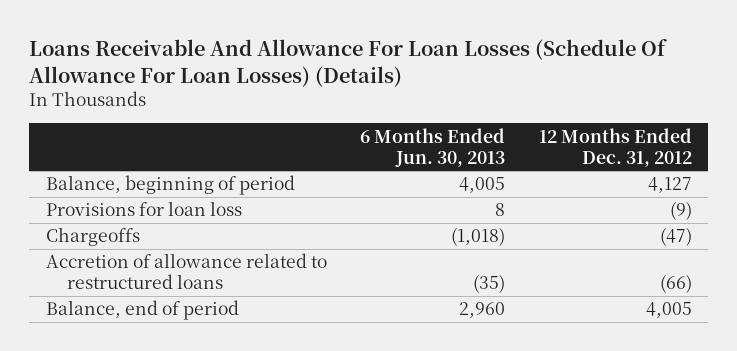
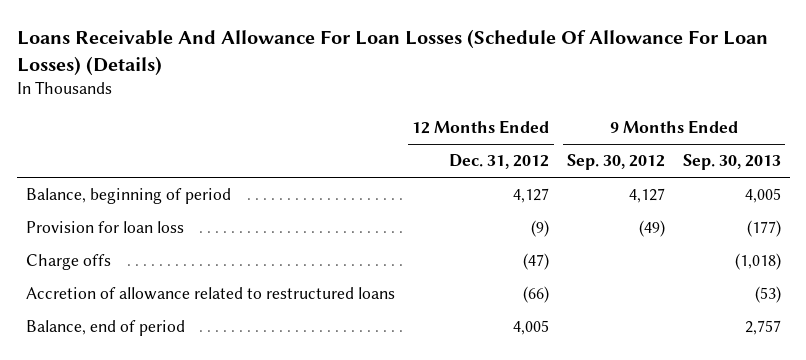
- | 6 Months Ended Jun. 30, 2013 | 12 Months Ended Dec. 31, 2012
+ | 12 Months Ended Dec. 31, 2012 | 9 Months Ended Sep. 30, 2012 | 9 Months Ended Sep. 30, 2013
- Provisions for loan loss | 8 | (9)
- Chargeoffs | (1,018) | (47)
+ Provision for loan loss | (9) | (49) | (177)
+ Charge offs | (47) | | (1,018)

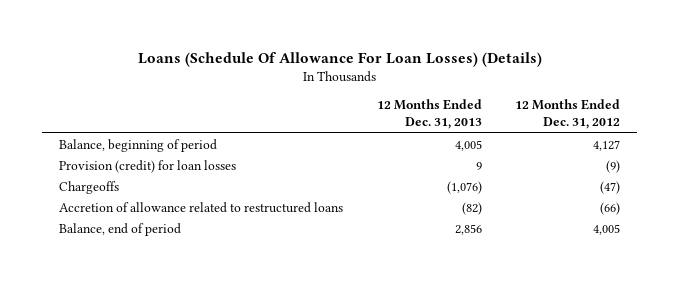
- Loans Receivable And Allowance For Loan Losses (Schedule Of Allowance For Loan Losses) (Details)
+ Loans (Schedule Of Allowance For Loan Losses) (Details)
- | 12 Months Ended Dec. 31, 2012 | 9 Months Ended Sep. 30, 2012 | 9 Months Ended Sep. 30, 2013
+ | 12 Months Ended Dec. 31, 2013 | 12 Months Ended Dec. 31, 2012
- Provision for loan loss | (9) | (49) | (177)
- Charge offs | (47) | | (1,018)
+ Provision (credit) for loan losses | 9 | (9)
+ Chargeoffs | (1,076) | (47)

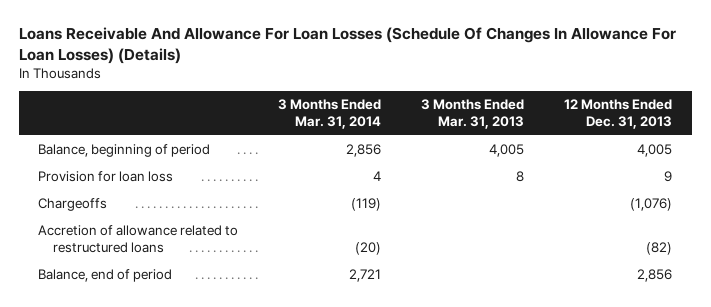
- Loans (Schedule Of Allowance For Loan Losses) (Details)
+ Loans Receivable And Allowance For Loan Losses (Schedule Of Changes In Allowance For Loan Losses) (Details)
- | 12 Months Ended Dec. 31, 2013 | 12 Months Ended Dec. 31, 2012
+ | 3 Months Ended Mar. 31, 2014 | 3 Months Ended Mar. 31, 2013 | 12 Months Ended Dec. 31, 2013
- Provision (credit) for loan losses | 9 | (9)
+ Provision for loan loss | 4 | 8 | 9

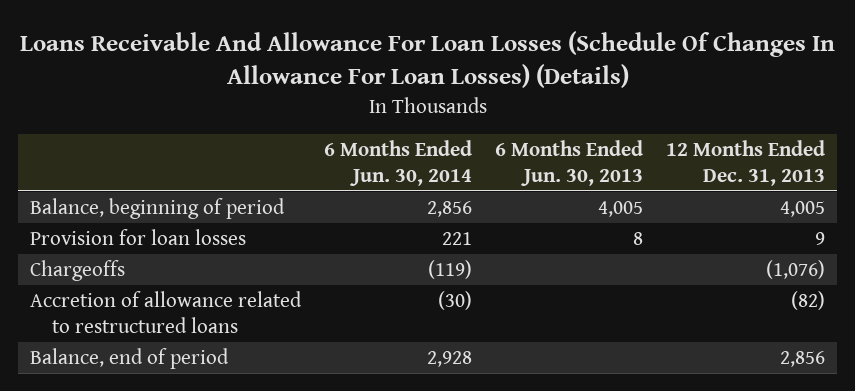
- | 3 Months Ended Mar. 31, 2014 | 3 Months Ended Mar. 31, 2013 | 12 Months Ended Dec. 31, 2013
+ | 6 Months Ended Jun. 30, 2014 | 6 Months Ended Jun. 30, 2013 | 12 Months Ended Dec. 31, 2013
- Provision for loan loss | 4 | 8 | 9
+ Provision for loan losses | 221 | 8 | 9

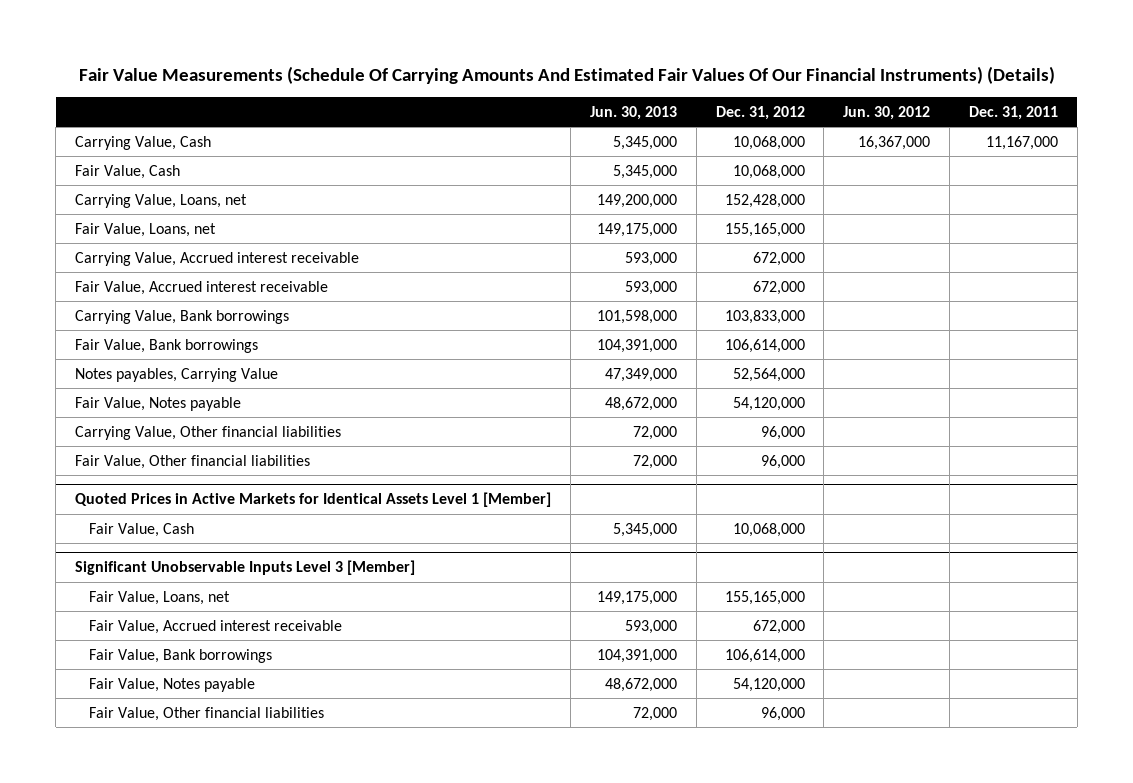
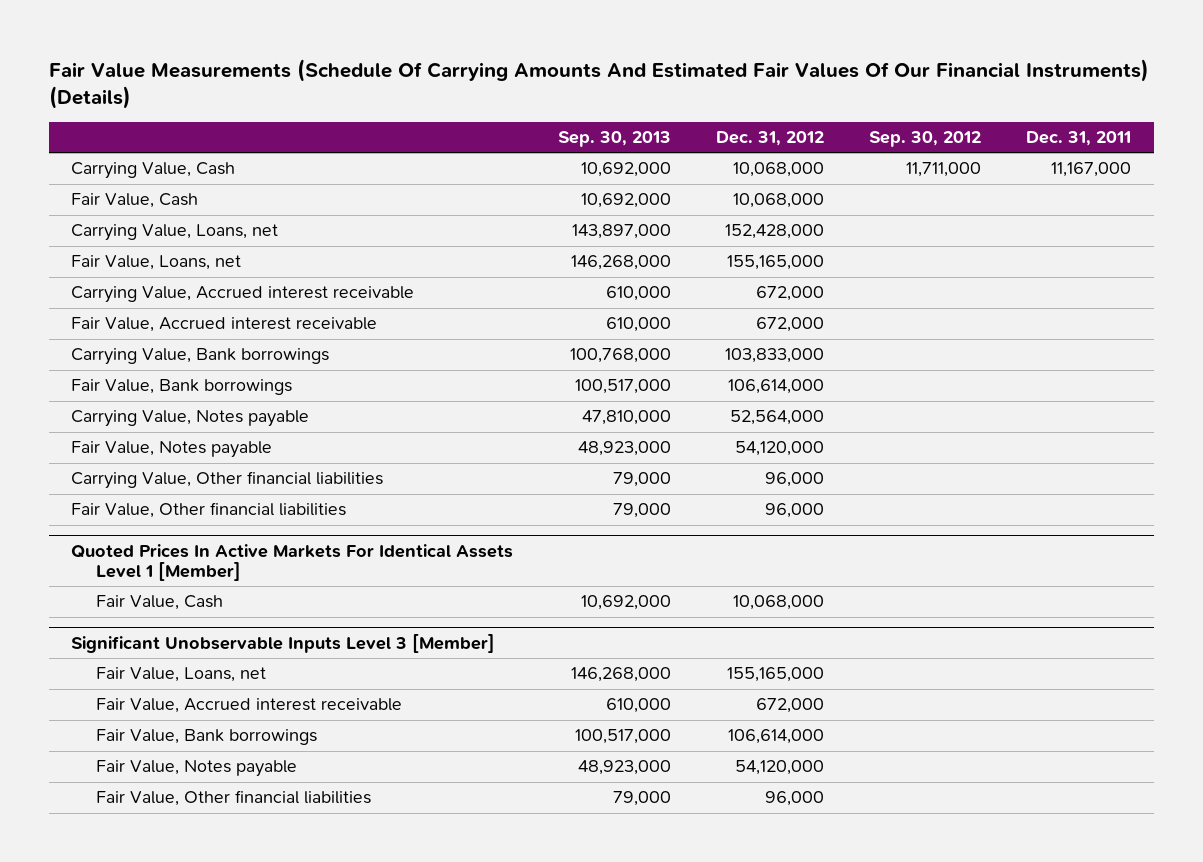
- | Jun. 30, 2013 | Dec. 31, 2012 | Jun. 30, 2012 | Dec. 31, 2011
+ | Sep. 30, 2013 | Dec. 31, 2012 | Sep. 30, 2012 | Dec. 31, 2011
- Notes payables, Carrying Value | 47,349,000 | 52,564,000 | |
+ Carrying Value, Notes payable | 47,810,000 | 52,564,000 | |
- Quoted Prices in Active Markets for Identical Assets Level 1 [Member]
+ Quoted Prices In Active Markets For Identical Assets Level 1 [Member]

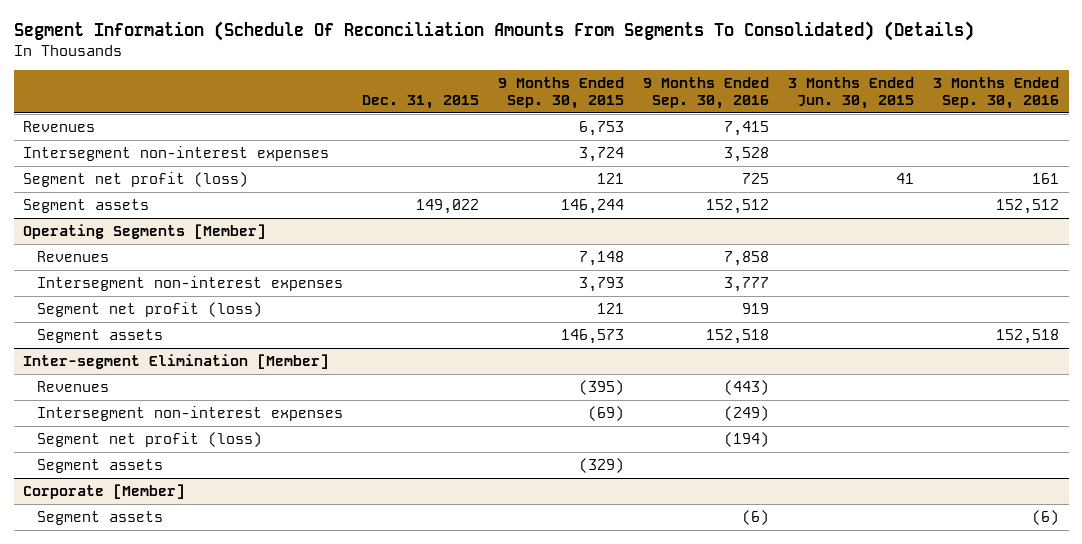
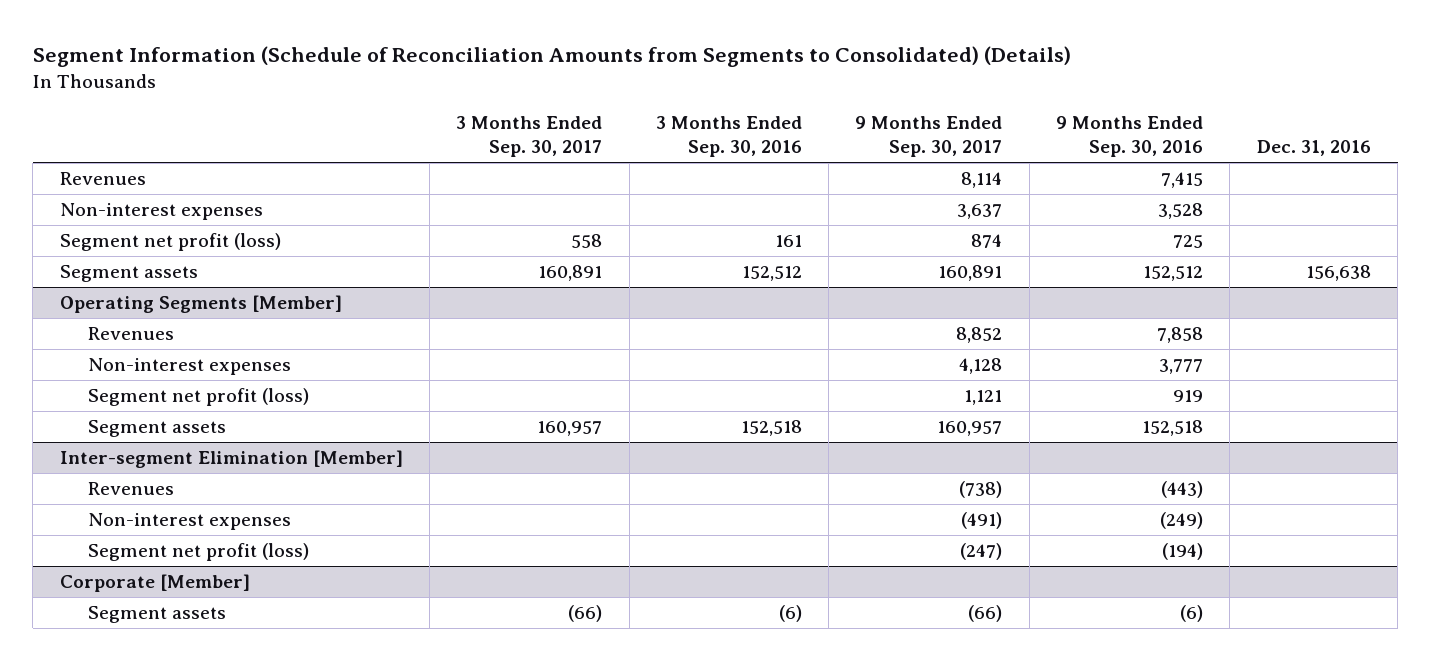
- Segment Information (Schedule Of Reconciliation Amounts From Segments To Consolidated) (Details)
+ Segment Information (Schedule of Reconciliation Amounts from Segments to Consolidated) (Details)
- | Dec. 31, 2015 | 9 Months Ended Sep. 30, 2015 | 9 Months Ended Sep. 30, 2016 | 3 Months Ended Jun. 30, 2015 | 3 Months Ended Sep. 30, 2016
+ | 3 Months Ended Sep. 30, 2017 | 3 Months Ended Sep. 30, 2016 | 9 Months Ended Sep. 30, 2017 | 9 Months Ended Sep. 30, 2016 | Dec. 31, 2016
- Intersegment non-interest expenses | | 3,724 | 3,528 | |
+ Non-interest expenses | | | 3,637 | 3,528 |
@ Operating Segments [Member]
- Intersegment non-interest expenses | | 3,793 | 3,777 | |
+ Non-interest expenses | | | 4,128 | 3,777 |
@ Inter-segment Elimination [Member]
- Intersegment non-interest expenses | | (69) | (249) | |
+ Non-interest expenses | | | (491) | (249) |
- Segment assets | | (329) | | |

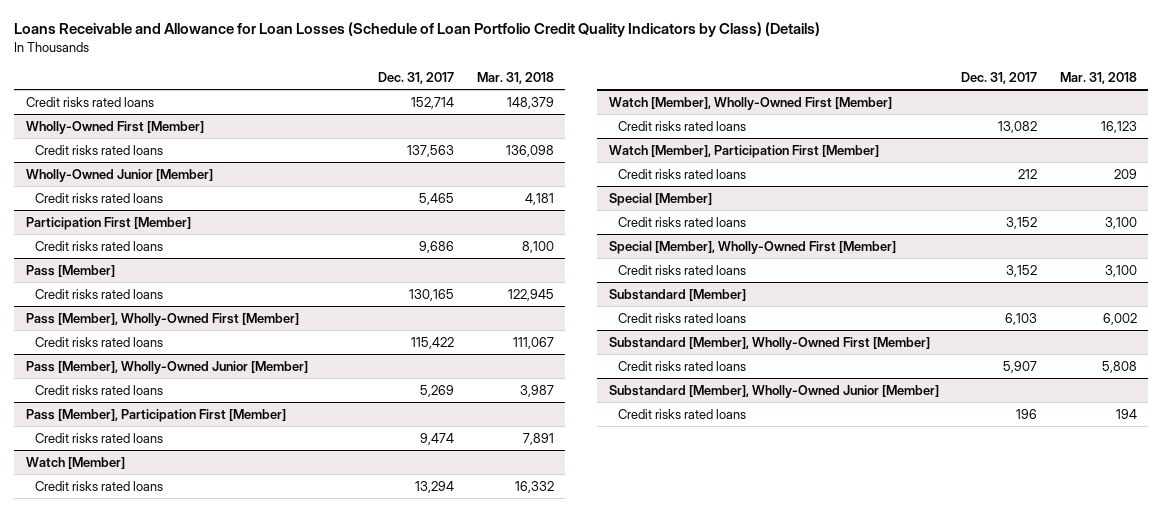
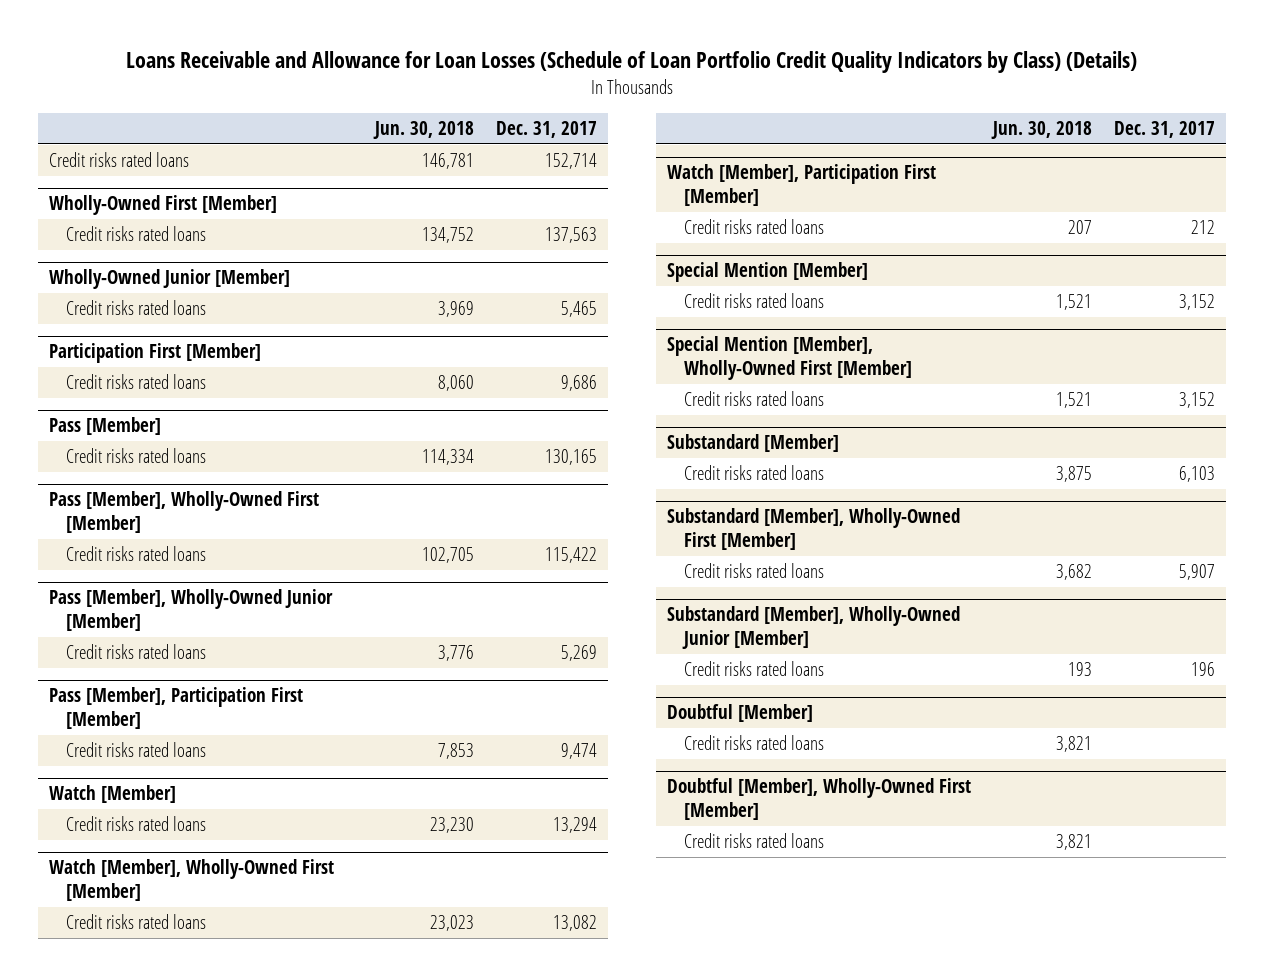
- | Dec. 31, 2017 | Mar. 31, 2018
+ | Jun. 30, 2018 | Dec. 31, 2017
- Special [Member]
+ Special Mention [Member]
- Special [Member], Wholly-Owned First [Member]
+ Special Mention [Member], Wholly-Owned First [Member]
+ Doubtful [Member]
+ Credit risks rated loans | 3,821 |
+ Doubtful [Member], Wholly-Owned First [Member]
+ Credit risks rated loans | 3,821 |

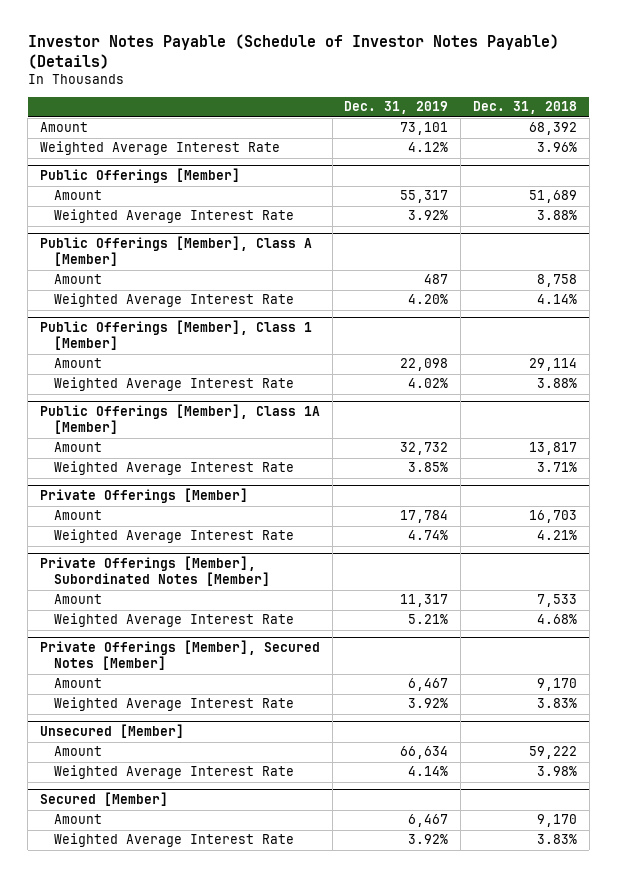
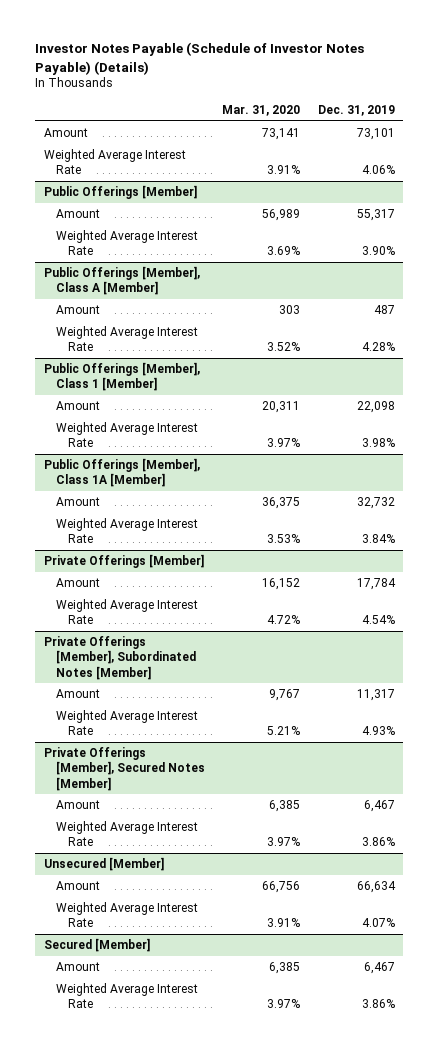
- | Dec. 31, 2019 | Dec. 31, 2018
+ | Mar. 31, 2020 | Dec. 31, 2019
- Weighted Average Interest Rate | 4.12% | 3.96%
+ Weighted Average Interest Rate | 3.91% | 4.06%
@ Public Offerings [Member]
- Weighted Average Interest Rate | 3.92% | 3.88%
+ Weighted Average Interest Rate | 3.69% | 3.90%
@ Public Offerings [Member], Class A [Member]
- Weighted Average Interest Rate | 4.20% | 4.14%
+ Weighted Average Interest Rate | 3.52% | 4.28%
@ Public Offerings [Member], Class 1 [Member]
- Weighted Average Interest Rate | 4.02% | 3.88%
+ Weighted Average Interest Rate | 3.97% | 3.98%
@ Public Offerings [Member], Class 1A [Member]
- Weighted Average Interest Rate | 3.85% | 3.71%
+ Weighted Average Interest Rate | 3.53% | 3.84%
@ Private Offerings [Member]
- Weighted Average Interest Rate | 4.74% | 4.21%
+ Weighted Average Interest Rate | 4.72% | 4.54%
@ Private Offerings [Member], Subordinated Notes [Member]
- Weighted Average Interest Rate | 5.21% | 4.68%
+ Weighted Average Interest Rate | 5.21% | 4.93%
@ Private Offerings [Member], Secured Notes [Member]
- Weighted Average Interest Rate | 3.92% | 3.83%
+ Weighted Average Interest Rate | 3.97% | 3.86%
@ Unsecured [Member]
- Weighted Average Interest Rate | 4.14% | 3.98%
+ Weighted Average Interest Rate | 3.91% | 4.07%
@ Secured [Member]
- Weighted Average Interest Rate | 3.92% | 3.83%
+ Weighted Average Interest Rate | 3.97% | 3.86%

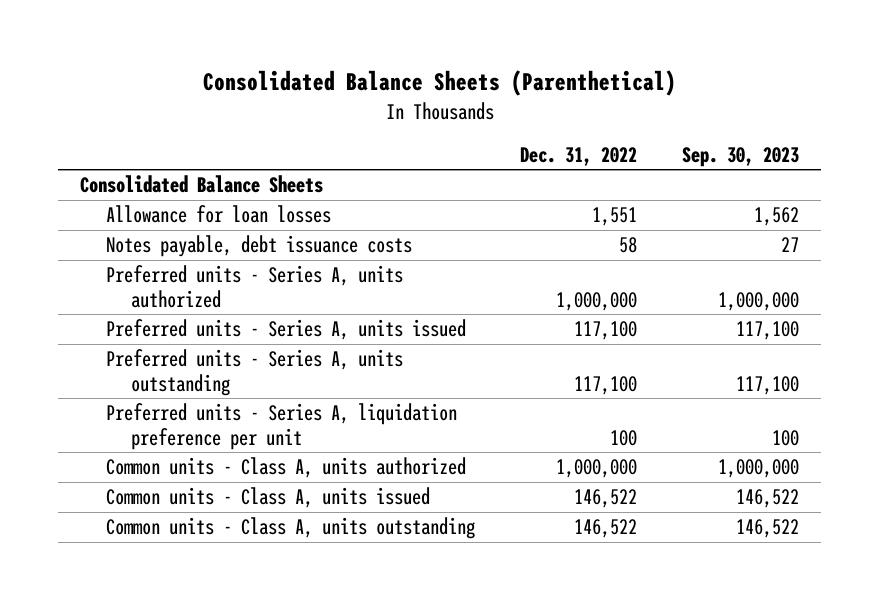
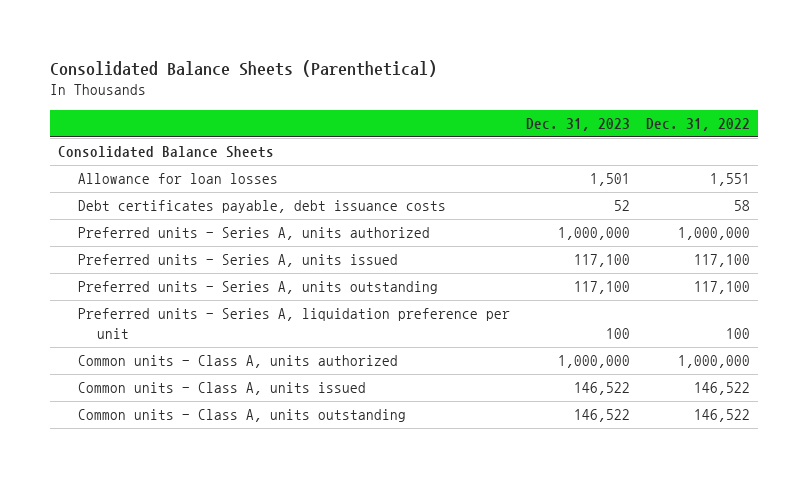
- | Dec. 31, 2022 | Sep. 30, 2023
+ | Dec. 31, 2023 | Dec. 31, 2022
- Notes payable, debt issuance costs | 58 | 27
+ Debt certificates payable, debt issuance costs | 52 | 58

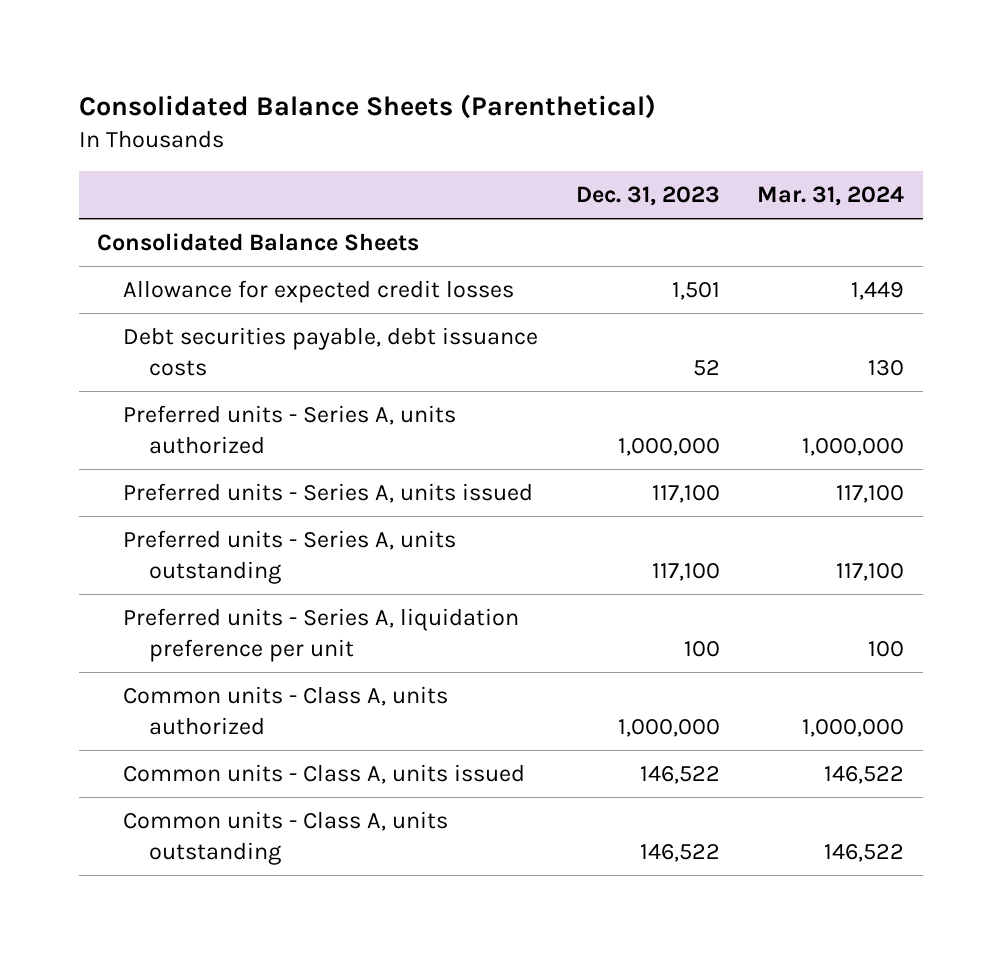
- | Dec. 31, 2023 | Dec. 31, 2022
+ | Dec. 31, 2023 | Mar. 31, 2024
- Allowance for loan losses | 1,501 | 1,551
- Debt certificates payable, debt issuance costs | 52 | 58
+ Allowance for expected credit losses | 1,501 | 1,449
+ Debt securities payable, debt issuance costs | 52 | 130

